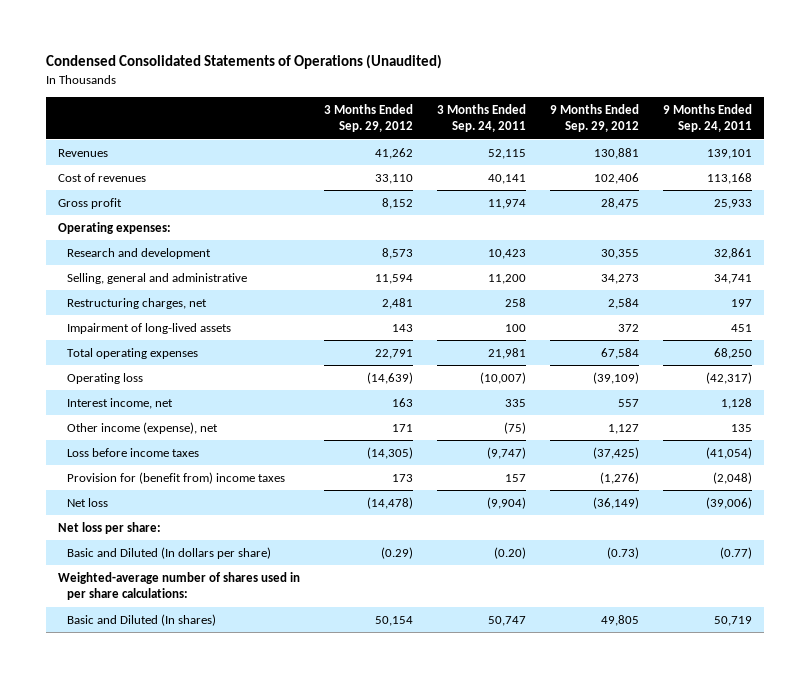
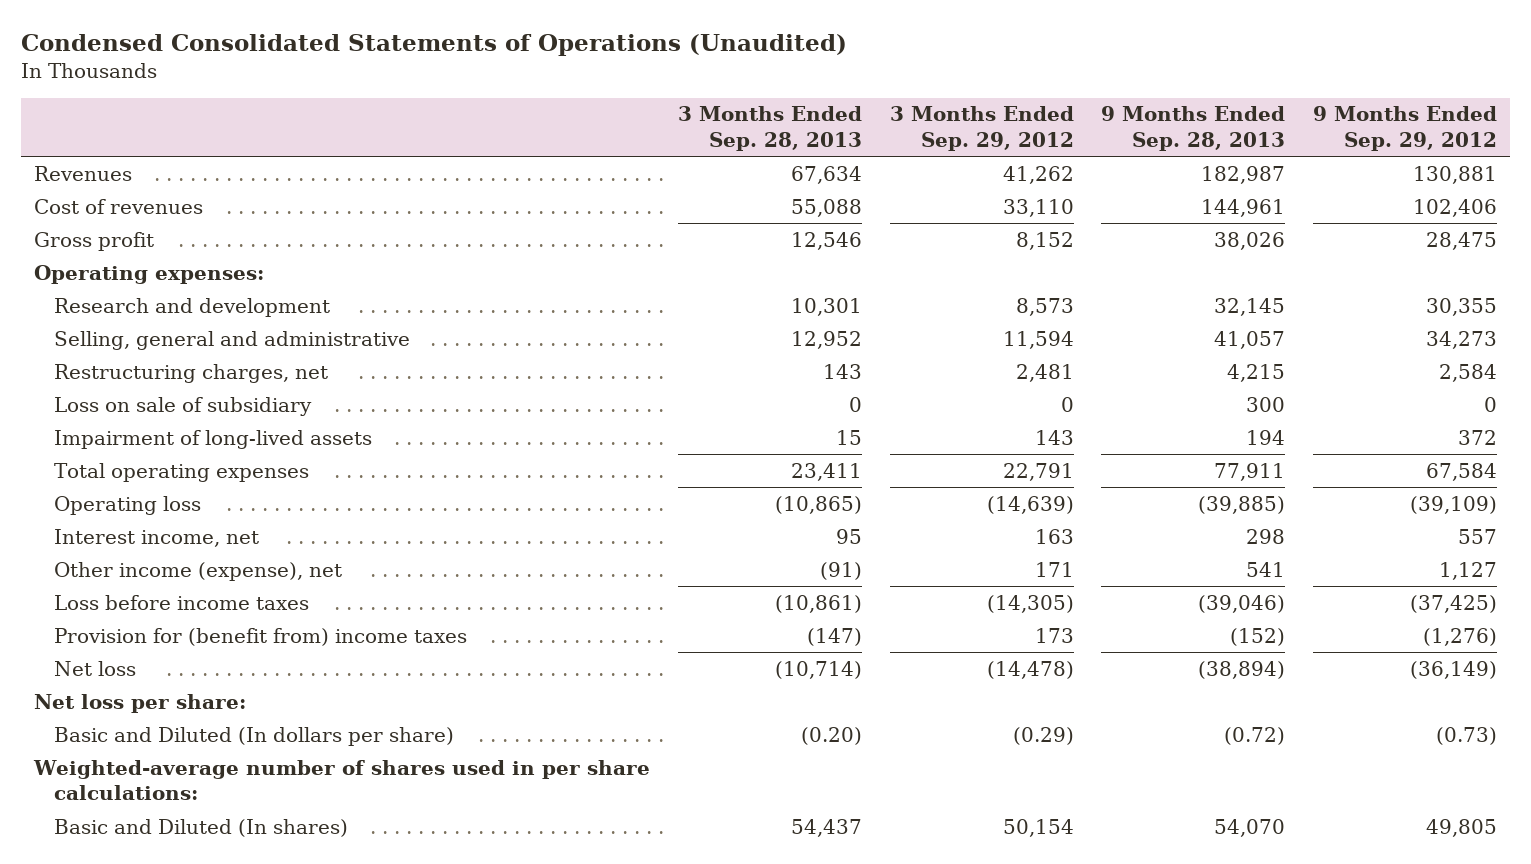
- | 3 Months Ended Sep. 29, 2012 | 3 Months Ended Sep. 24, 2011 | 9 Months Ended Sep. 29, 2012 | 9 Months Ended Sep. 24, 2011
+ | 3 Months Ended Sep. 28, 2013 | 3 Months Ended Sep. 29, 2012 | 9 Months Ended Sep. 28, 2013 | 9 Months Ended Sep. 29, 2012
+ Loss on sale of subsidiary | 0 | 0 | 300 | 0

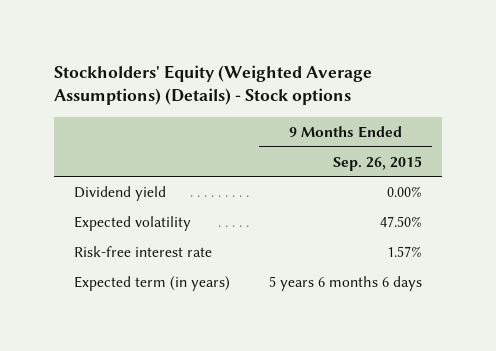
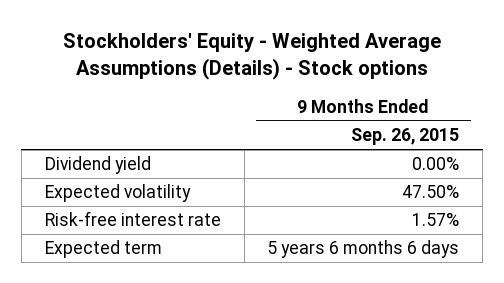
- Stockholders' Equity (Weighted Average Assumptions) (Details) - Stock options
+ Stockholders' Equity - Weighted Average Assumptions (Details) - Stock options
- Expected term (in years) | 5 years 6 months 6 days
+ Expected term | 5 years 6 months 6 days

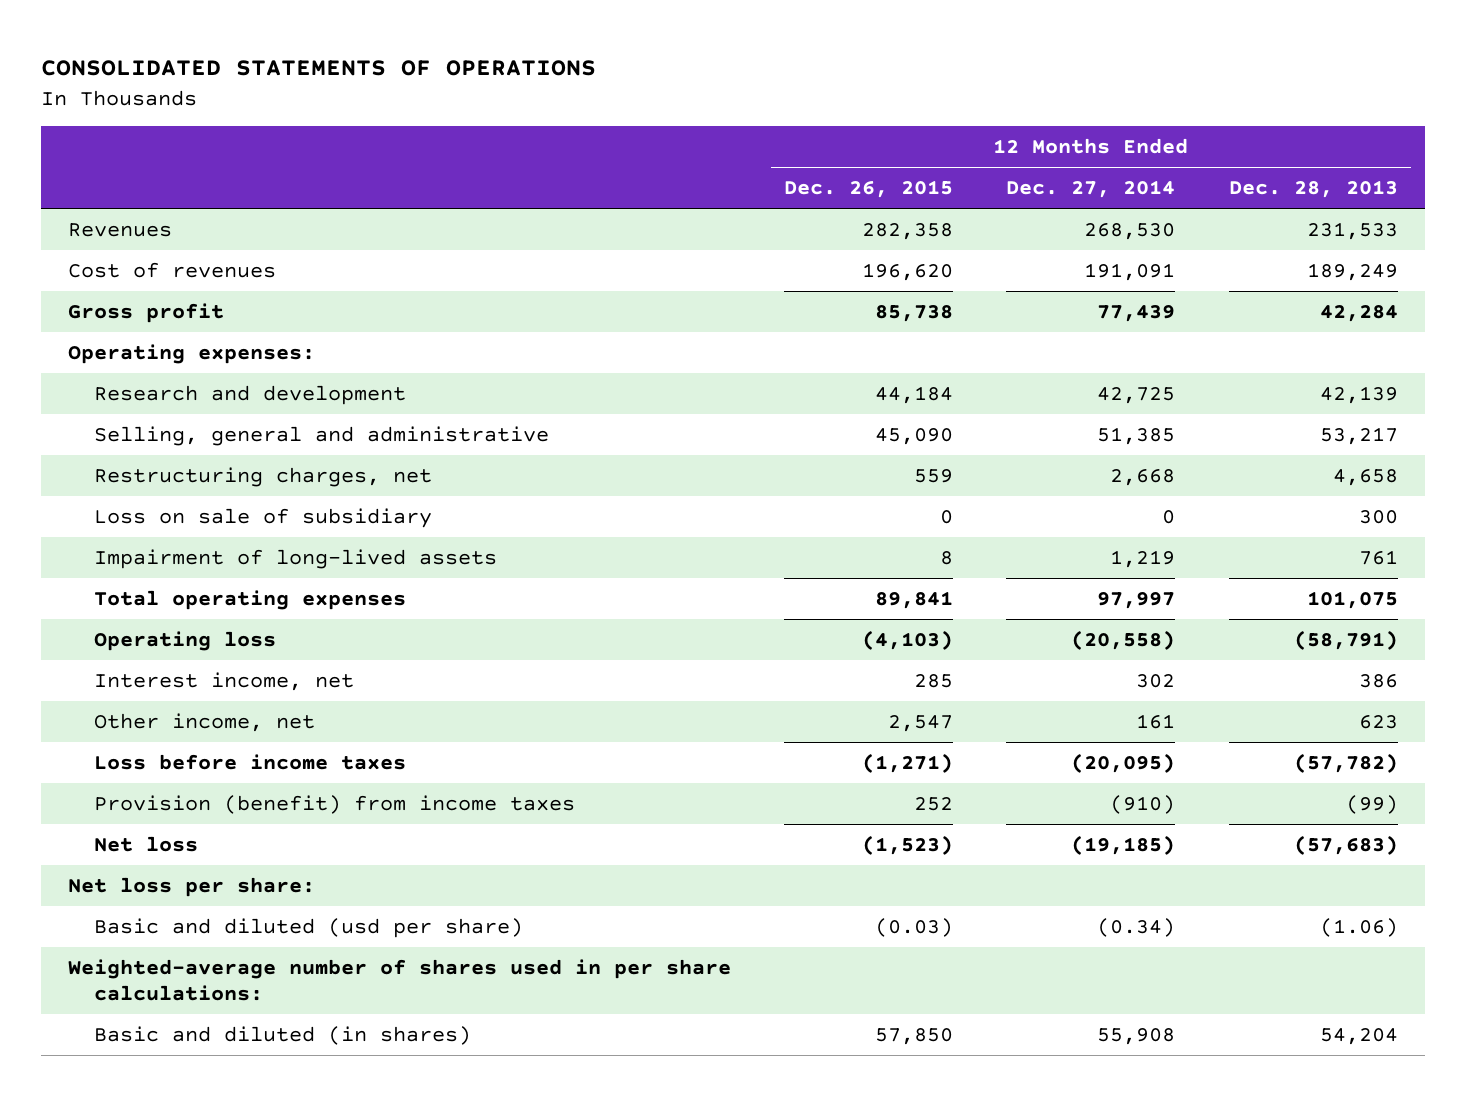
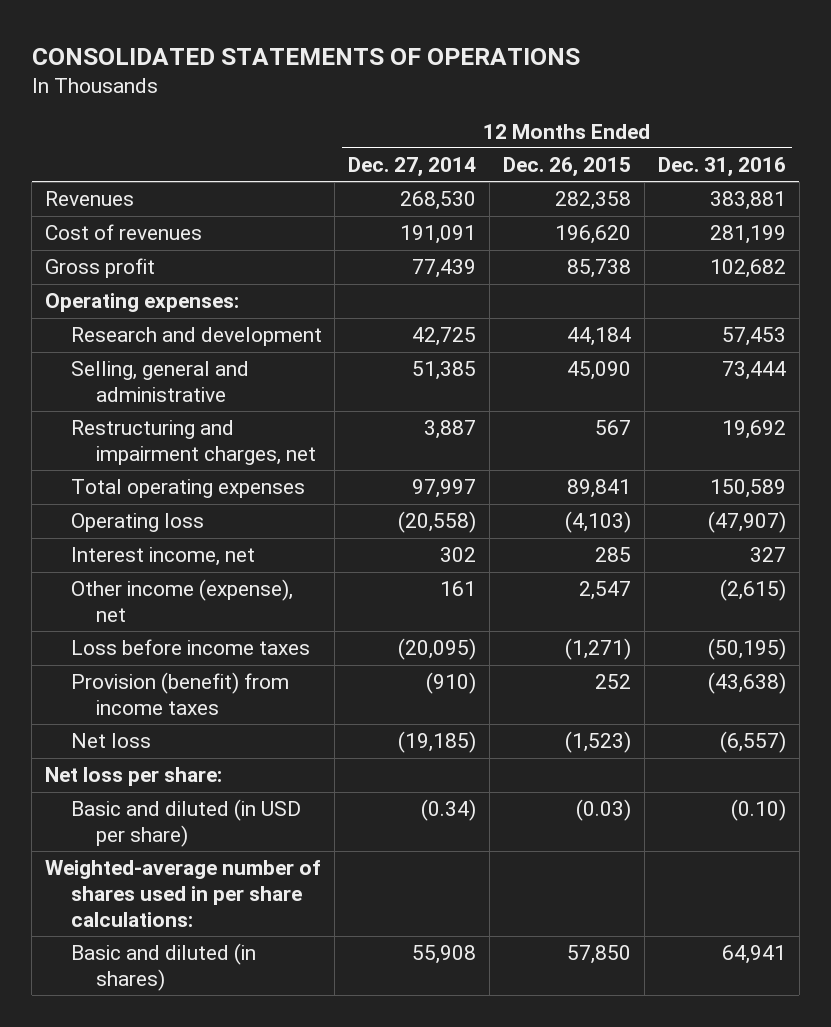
- | 12 Months Ended Dec. 26, 2015 | 12 Months Ended Dec. 27, 2014 | 12 Months Ended Dec. 28, 2013
+ | 12 Months Ended Dec. 27, 2014 | 12 Months Ended Dec. 26, 2015 | 12 Months Ended Dec. 31, 2016
- Restructuring charges, net | 559 | 2,668 | 4,658
- Loss on sale of subsidiary | 0 | 0 | 300
- Impairment of long-lived assets | 8 | 1,219 | 761
+ Restructuring and impairment charges, net | 3,887 | 567 | 19,692
- Other income, net | 2,547 | 161 | 623
+ Other income (expense), net | 161 | 2,547 | (2,615)
- Basic and diluted (usd per share) | (0.03) | (0.34) | (1.06)
+ Basic and diluted (in USD per share) | (0.34) | (0.03) | (0.10)

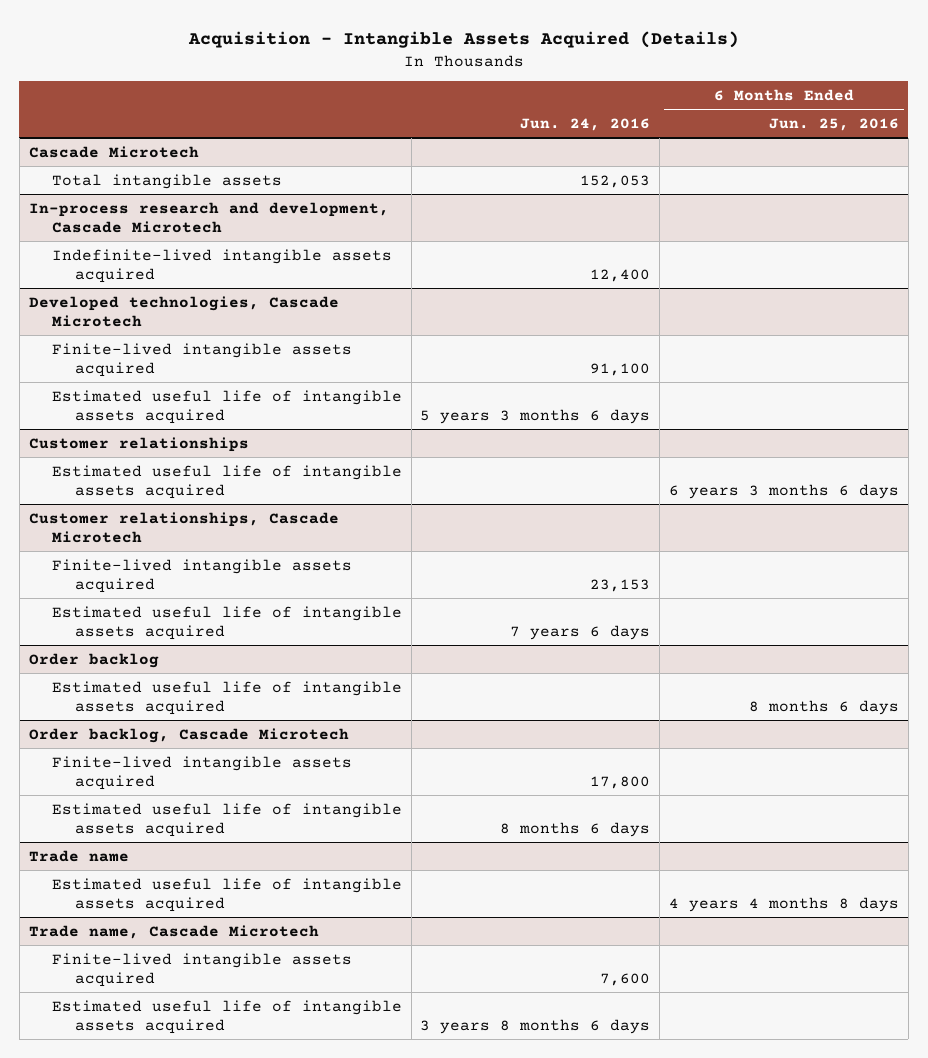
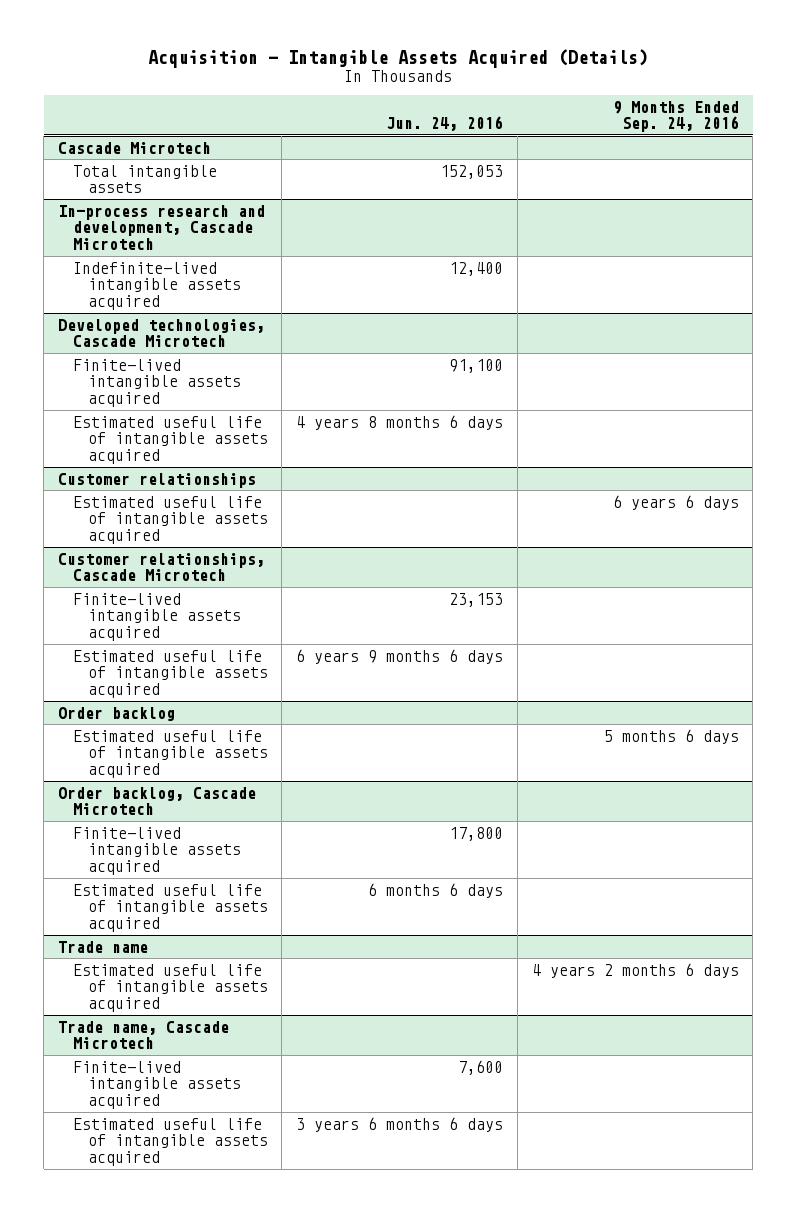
- | Jun. 24, 2016 | 6 Months Ended Jun. 25, 2016
+ | Jun. 24, 2016 | 9 Months Ended Sep. 24, 2016
@ Developed technologies, Cascade Microtech
- Estimated useful life of intangible assets acquired | 5 years 3 months 6 days |
+ Estimated useful life of intangible assets acquired | 4 years 8 months 6 days |
@ Customer relationships, Cascade Microtech
- Estimated useful life of intangible assets acquired | 7 years 6 days |
+ Estimated useful life of intangible assets acquired | 6 years 9 months 6 days |
@ Order backlog, Cascade Microtech
- Estimated useful life of intangible assets acquired | 8 months 6 days |
+ Estimated useful life of intangible assets acquired | 6 months 6 days |
@ Trade name, Cascade Microtech
- Estimated useful life of intangible assets acquired | 3 years 8 months 6 days |
+ Estimated useful life of intangible assets acquired | 3 years 6 months 6 days |

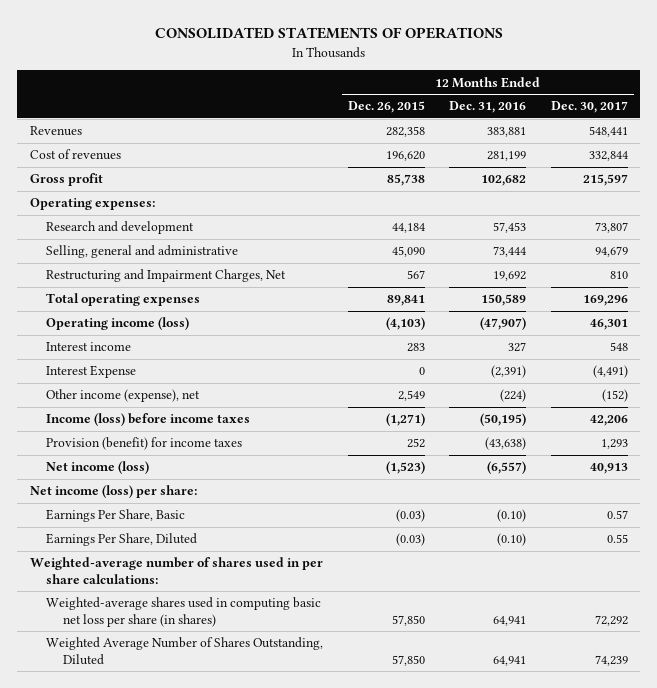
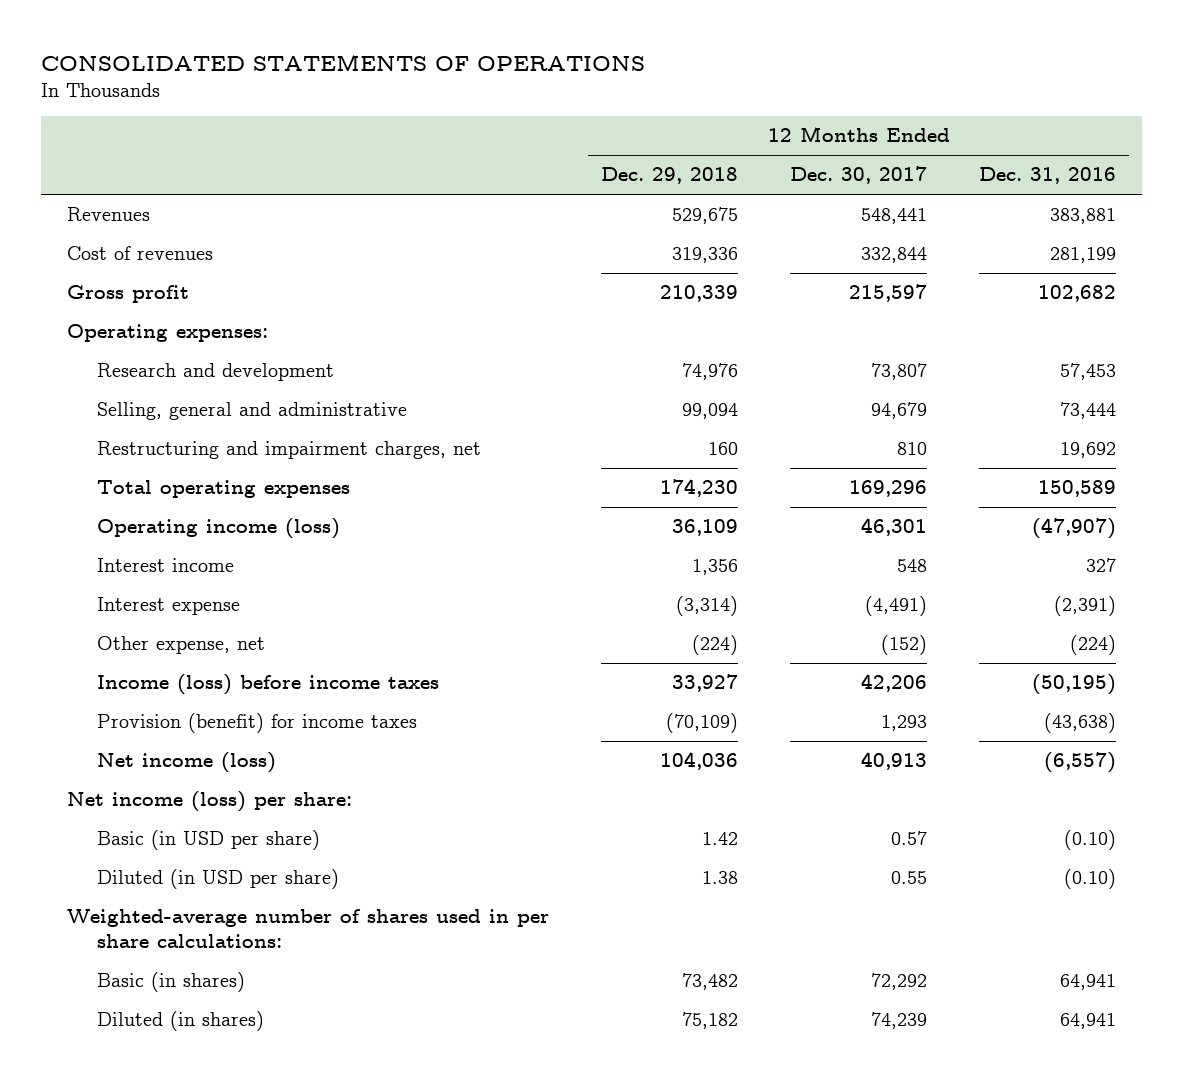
- | 12 Months Ended Dec. 26, 2015 | 12 Months Ended Dec. 31, 2016 | 12 Months Ended Dec. 30, 2017
+ | 12 Months Ended Dec. 29, 2018 | 12 Months Ended Dec. 30, 2017 | 12 Months Ended Dec. 31, 2016
- Restructuring and Impairment Charges, Net | 567 | 19,692 | 810
+ Restructuring and impairment charges, net | 160 | 810 | 19,692
- Interest Expense | 0 | (2,391) | (4,491)
- Other income (expense), net | 2,549 | (224) | (152)
+ Interest expense | (3,314) | (4,491) | (2,391)
+ Other expense, net | (224) | (152) | (224)
- Earnings Per Share, Basic | (0.03) | (0.10) | 0.57
- Earnings Per Share, Diluted | (0.03) | (0.10) | 0.55
+ Basic (in USD per share) | 1.42 | 0.57 | (0.10)
+ Diluted (in USD per share) | 1.38 | 0.55 | (0.10)
- Weighted-average shares used in computing basic net loss per share (in shares) | 57,850 | 64,941 | 72,292
- Weighted Average Number of Shares Outstanding, Diluted | 57,850 | 64,941 | 74,239
+ Basic (in shares) | 73,482 | 72,292 | 64,941
+ Diluted (in shares) | 75,182 | 74,239 | 64,941

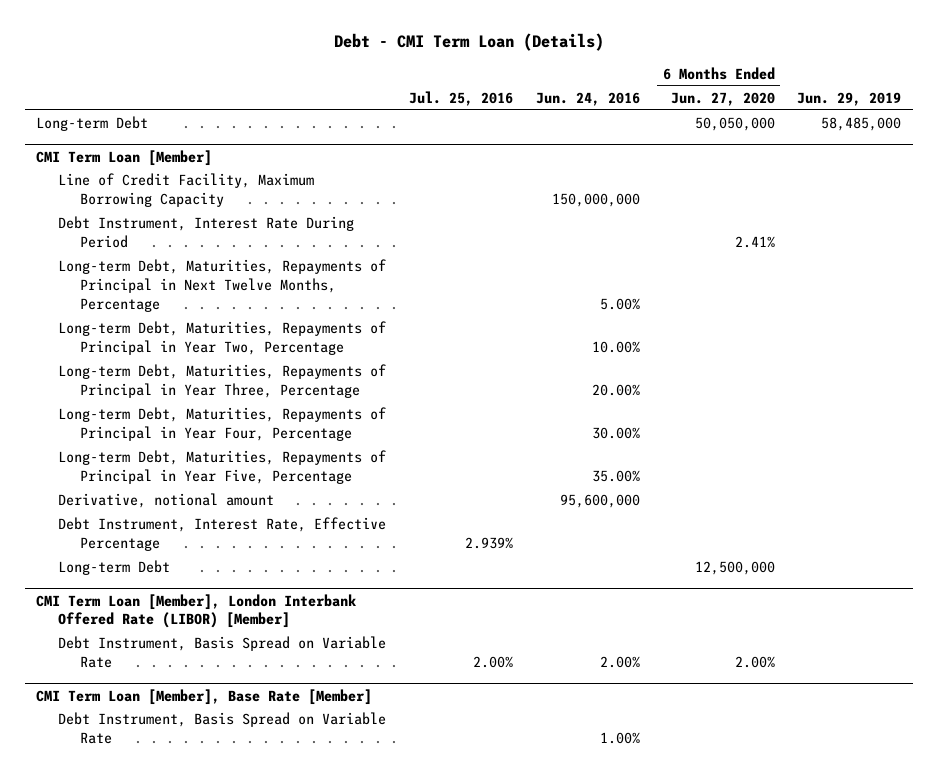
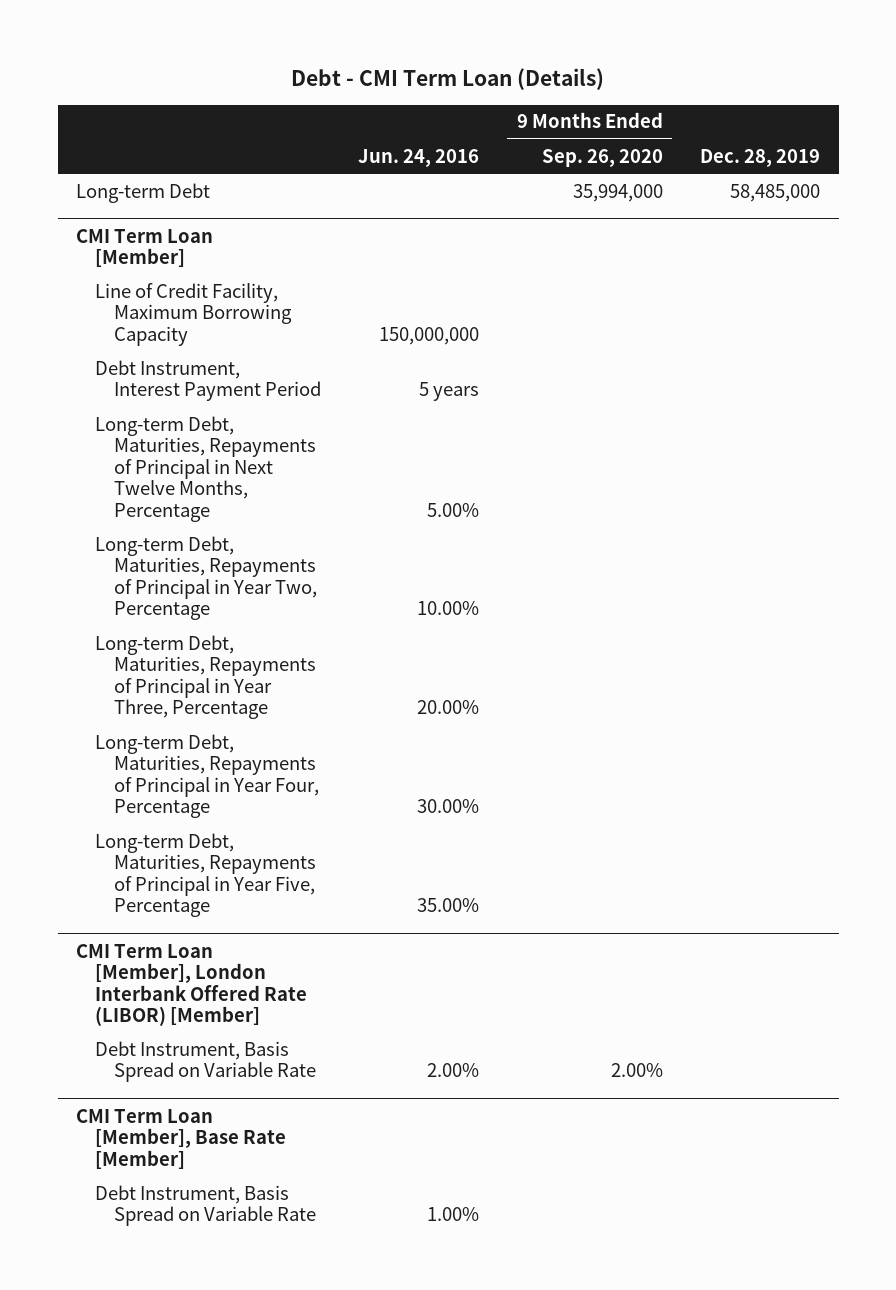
- | Jul. 25, 2016 | Jun. 24, 2016 | 6 Months Ended Jun. 27, 2020 | Jun. 29, 2019
+ | Jun. 24, 2016 | 9 Months Ended Sep. 26, 2020 | Dec. 28, 2019
@ CMI Term Loan [Member]
- Debt Instrument, Interest Rate During Period | | | 2.41% |
+ Debt Instrument, Interest Payment Period | 5 years | |
- Derivative, notional amount | | 95,600,000 | |
- Debt Instrument, Interest Rate, Effective Percentage | 2.939% | | |
- Long-term Debt | | | 12,500,000 |

